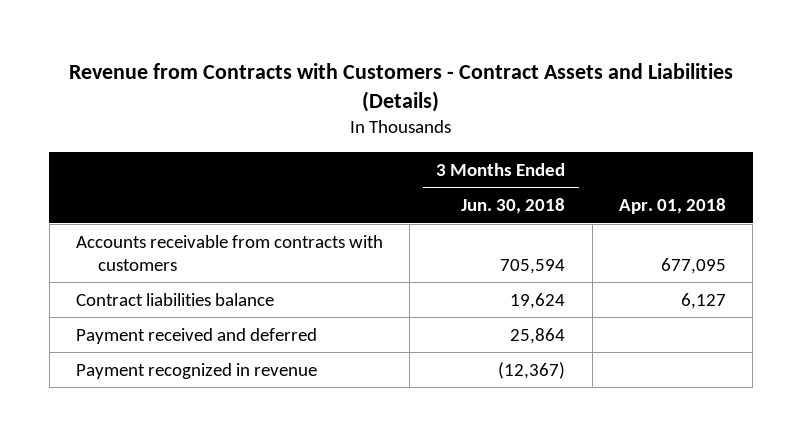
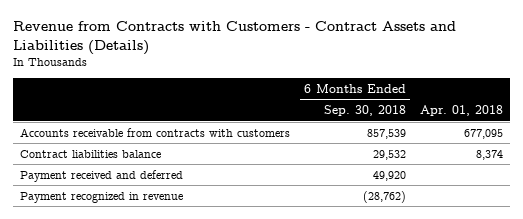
- | 3 Months Ended Jun. 30, 2018 | Apr. 01, 2018
+ | 6 Months Ended Sep. 30, 2018 | Apr. 01, 2018
- Contract liabilities balance | 19,624 | 6,127
+ Contract liabilities balance | 29,532 | 8,374

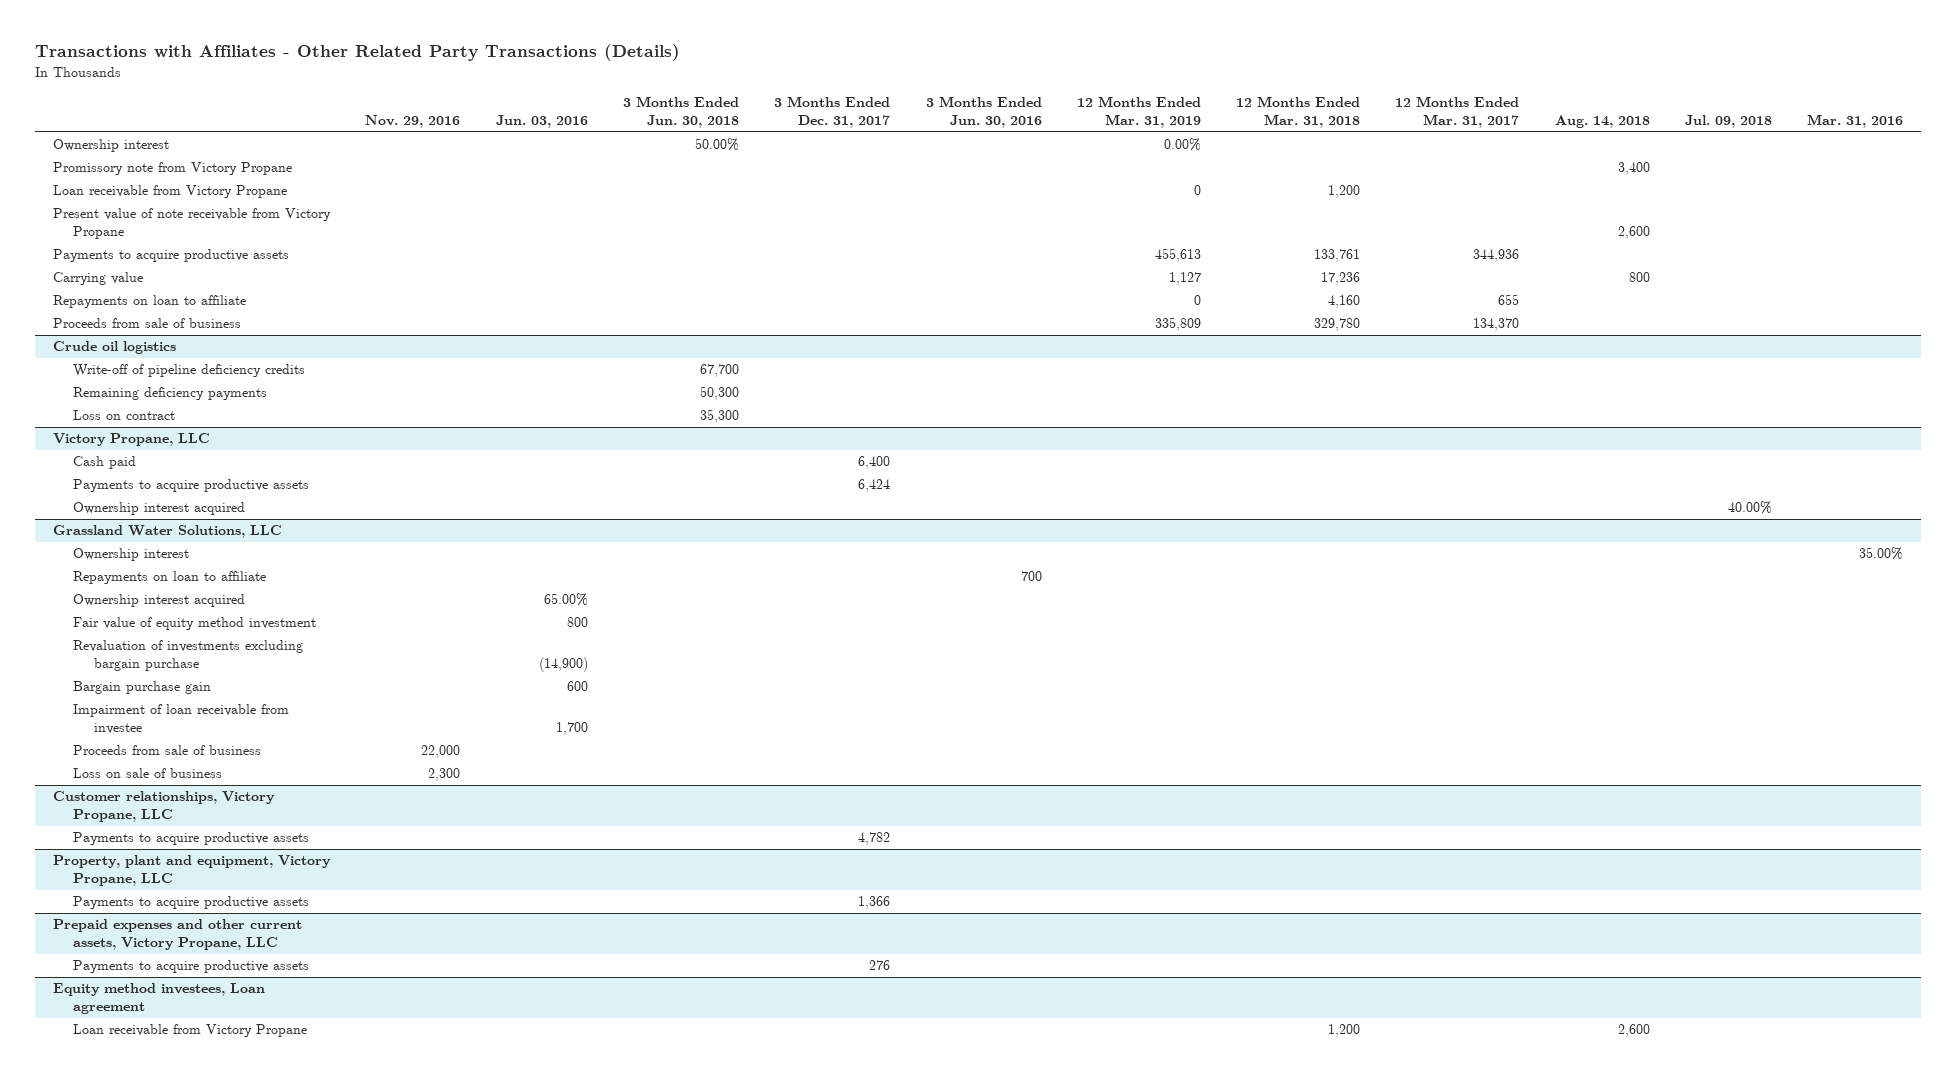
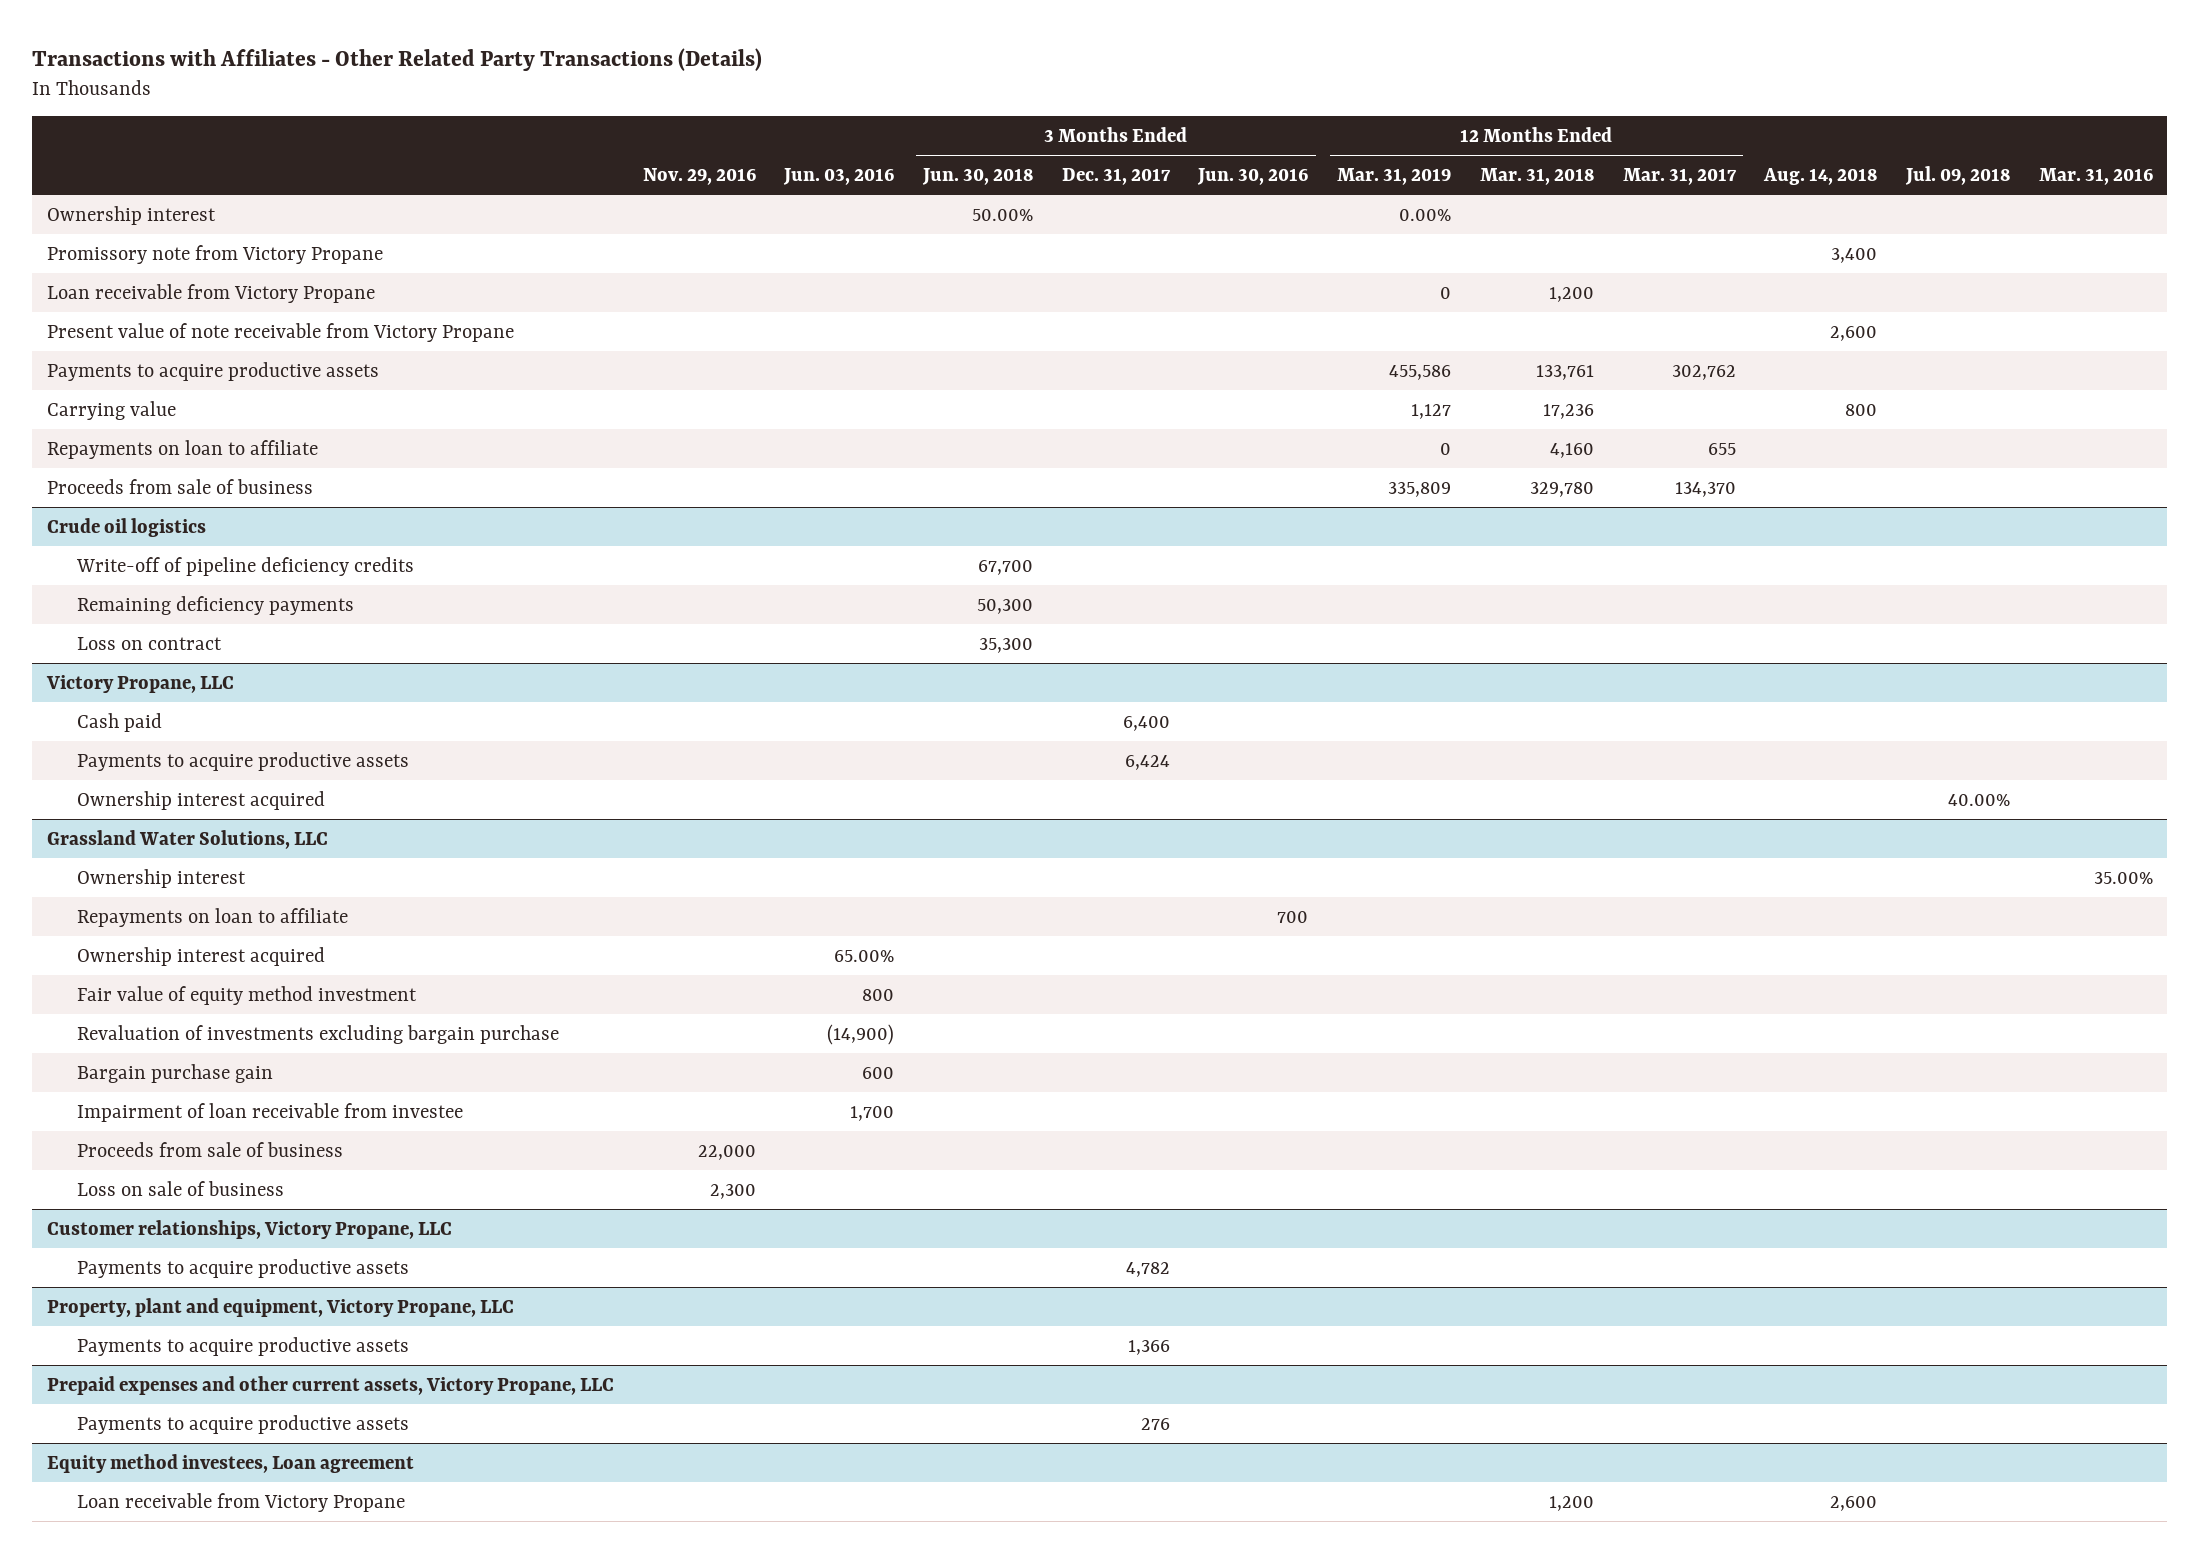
- Payments to acquire productive assets | | | | | | 455,613 | 133,761 | 344,936 | | |
+ Payments to acquire productive assets | | | | | | 455,586 | 133,761 | 302,762 | | |

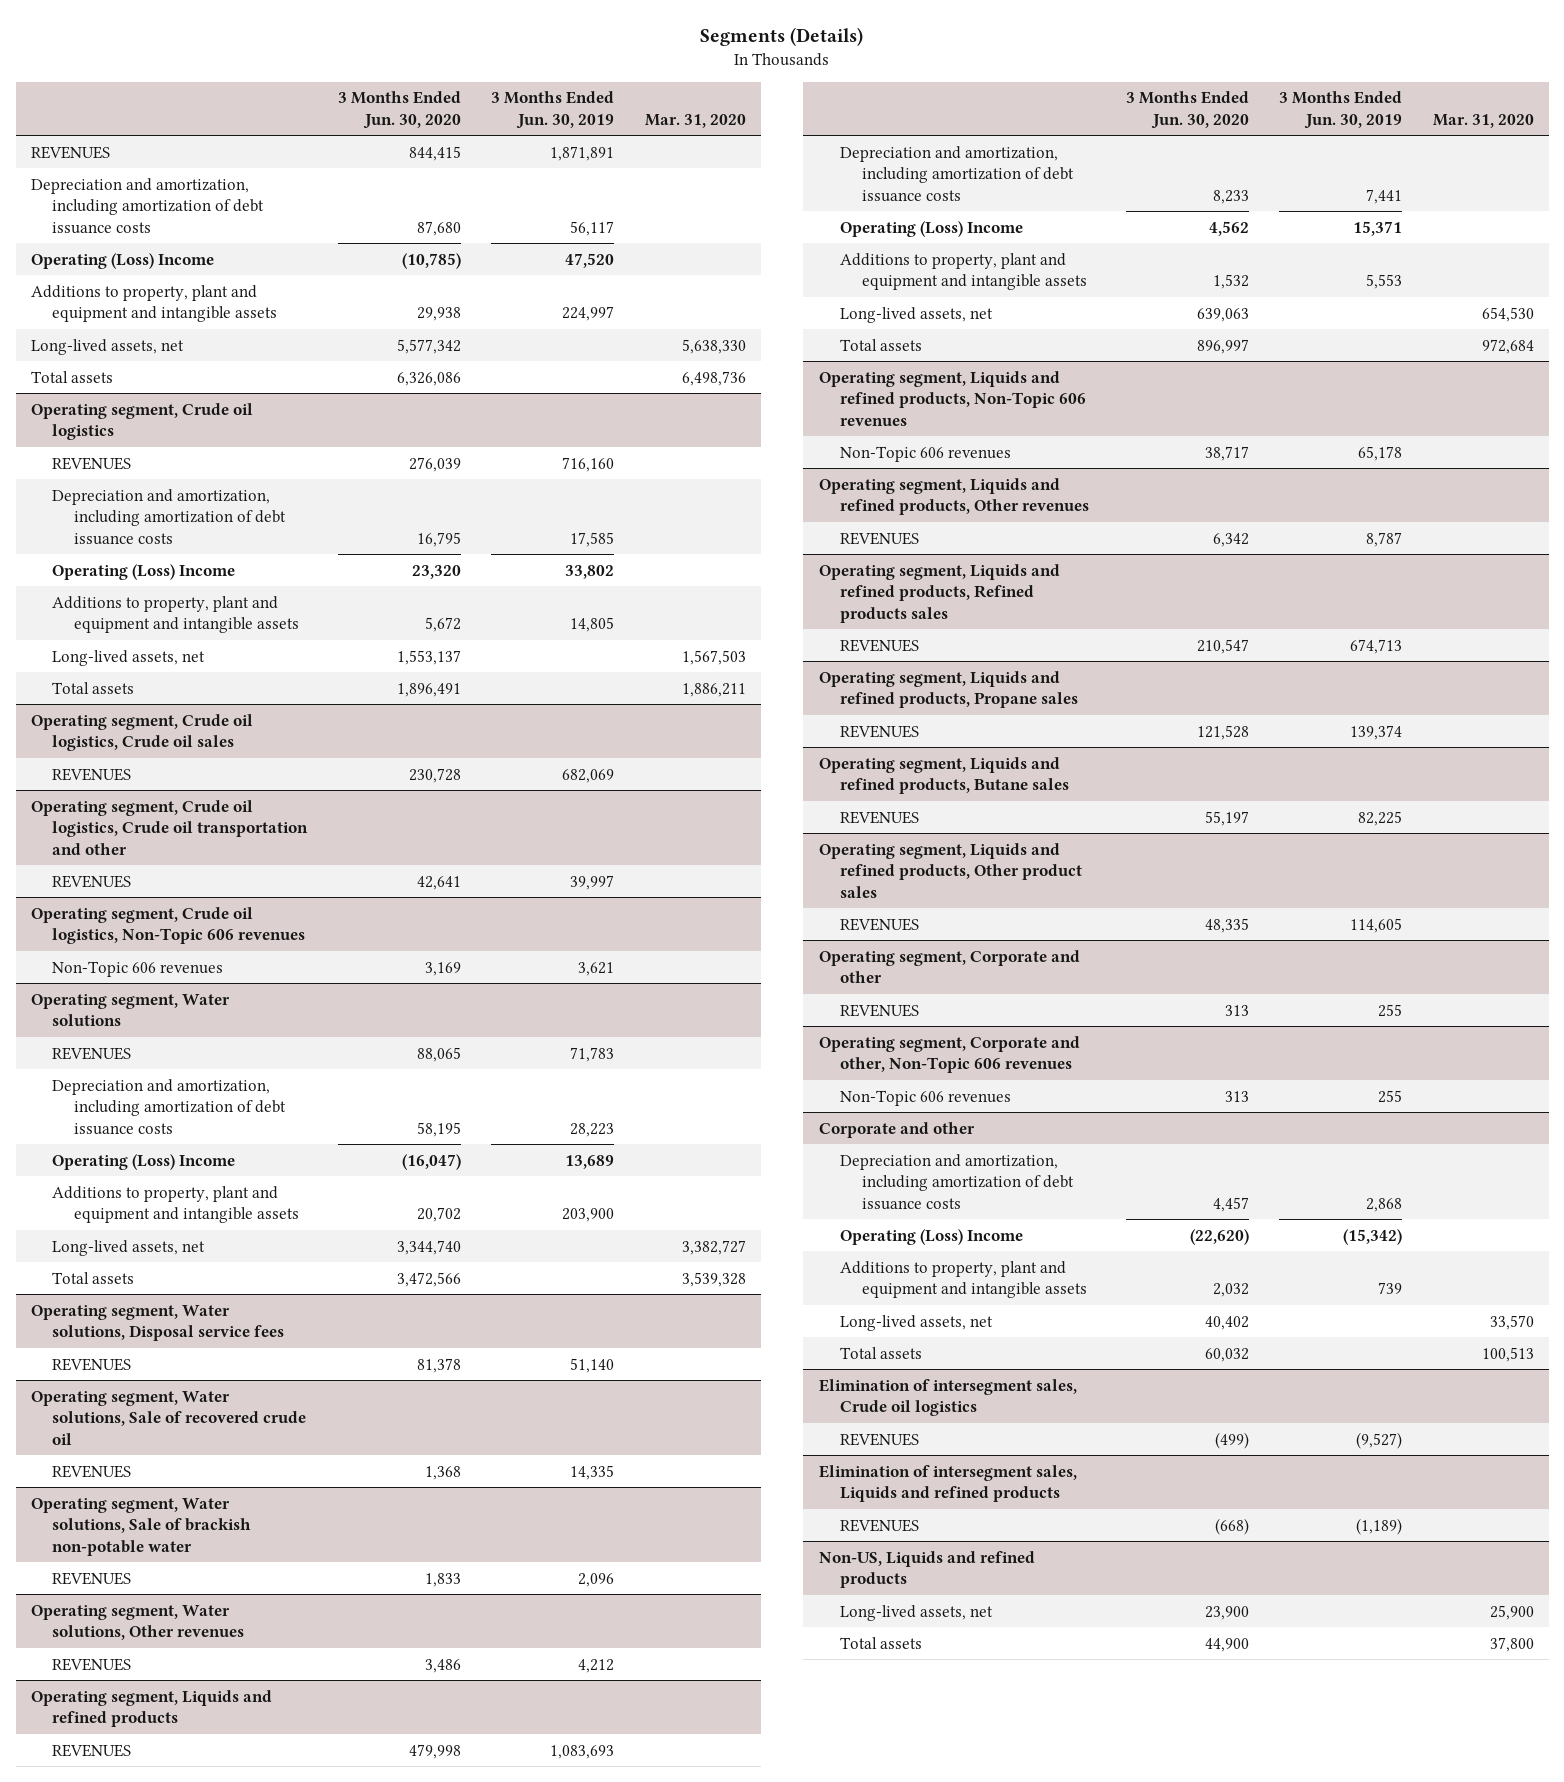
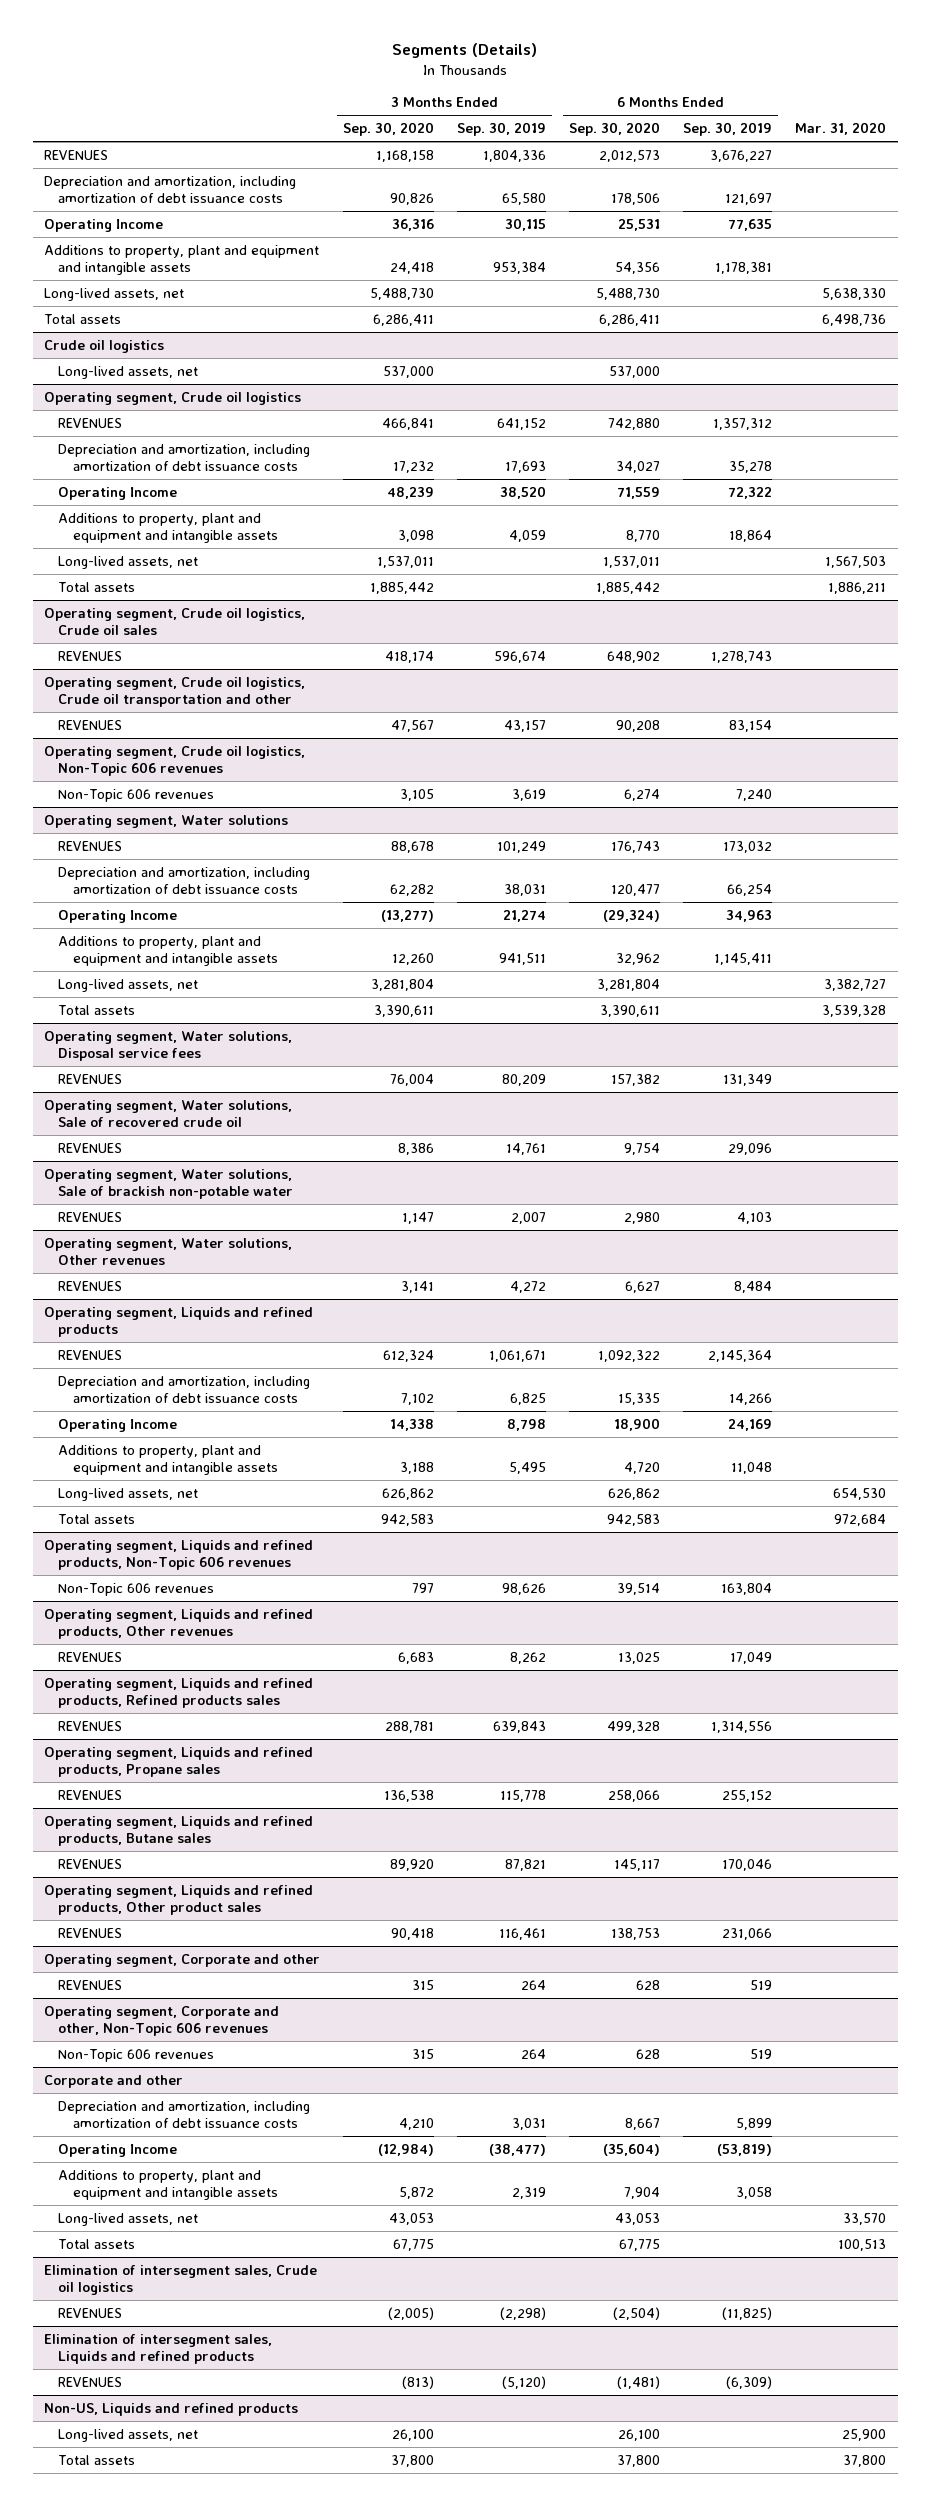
- | 3 Months Ended Jun. 30, 2020 | 3 Months Ended Jun. 30, 2019 | Mar. 31, 2020
+ | 3 Months Ended Sep. 30, 2020 | 3 Months Ended Sep. 30, 2019 | 6 Months Ended Sep. 30, 2020 | 6 Months Ended Sep. 30, 2019 | Mar. 31, 2020
- Operating (Loss) Income | (10,785) | 47,520 |
+ Operating Income | 36,316 | 30,115 | 25,531 | 77,635 |
+ Crude oil logistics
+ Long-lived assets, net | 537,000 | | 537,000 | |
@ Operating segment, Crude oil logistics
- Operating (Loss) Income | 23,320 | 33,802 |
+ Operating Income | 48,239 | 38,520 | 71,559 | 72,322 |
@ Operating segment, Water solutions
- Operating (Loss) Income | (16,047) | 13,689 |
+ Operating Income | (13,277) | 21,274 | (29,324) | 34,963 |
@ Operating segment, Liquids and refined products
- Operating (Loss) Income | 4,562 | 15,371 |
+ Operating Income | 14,338 | 8,798 | 18,900 | 24,169 |
@ Corporate and other
- Operating (Loss) Income | (22,620) | (15,342) |
+ Operating Income | (12,984) | (38,477) | (35,604) | (53,819) |

